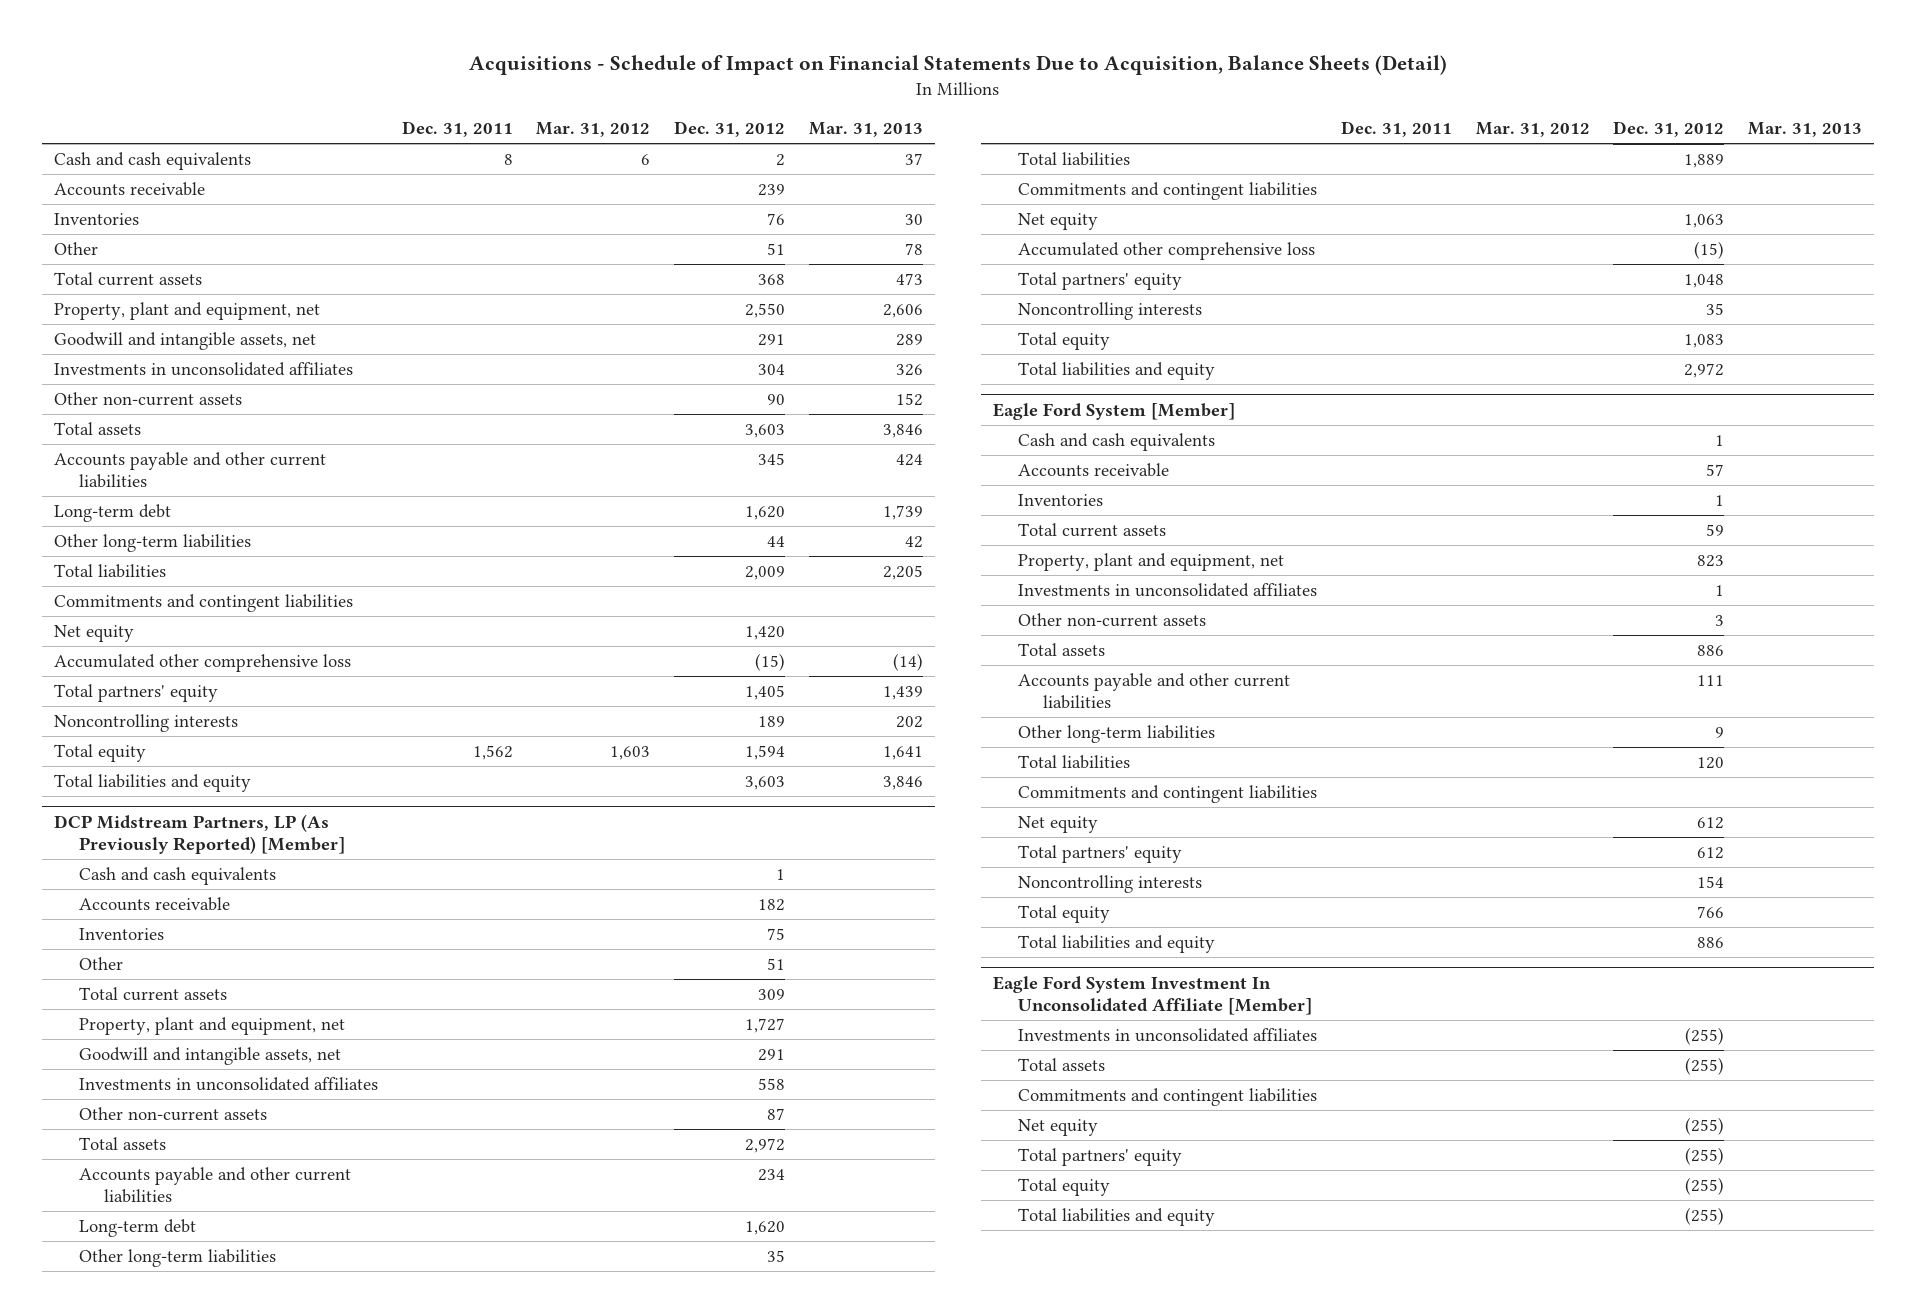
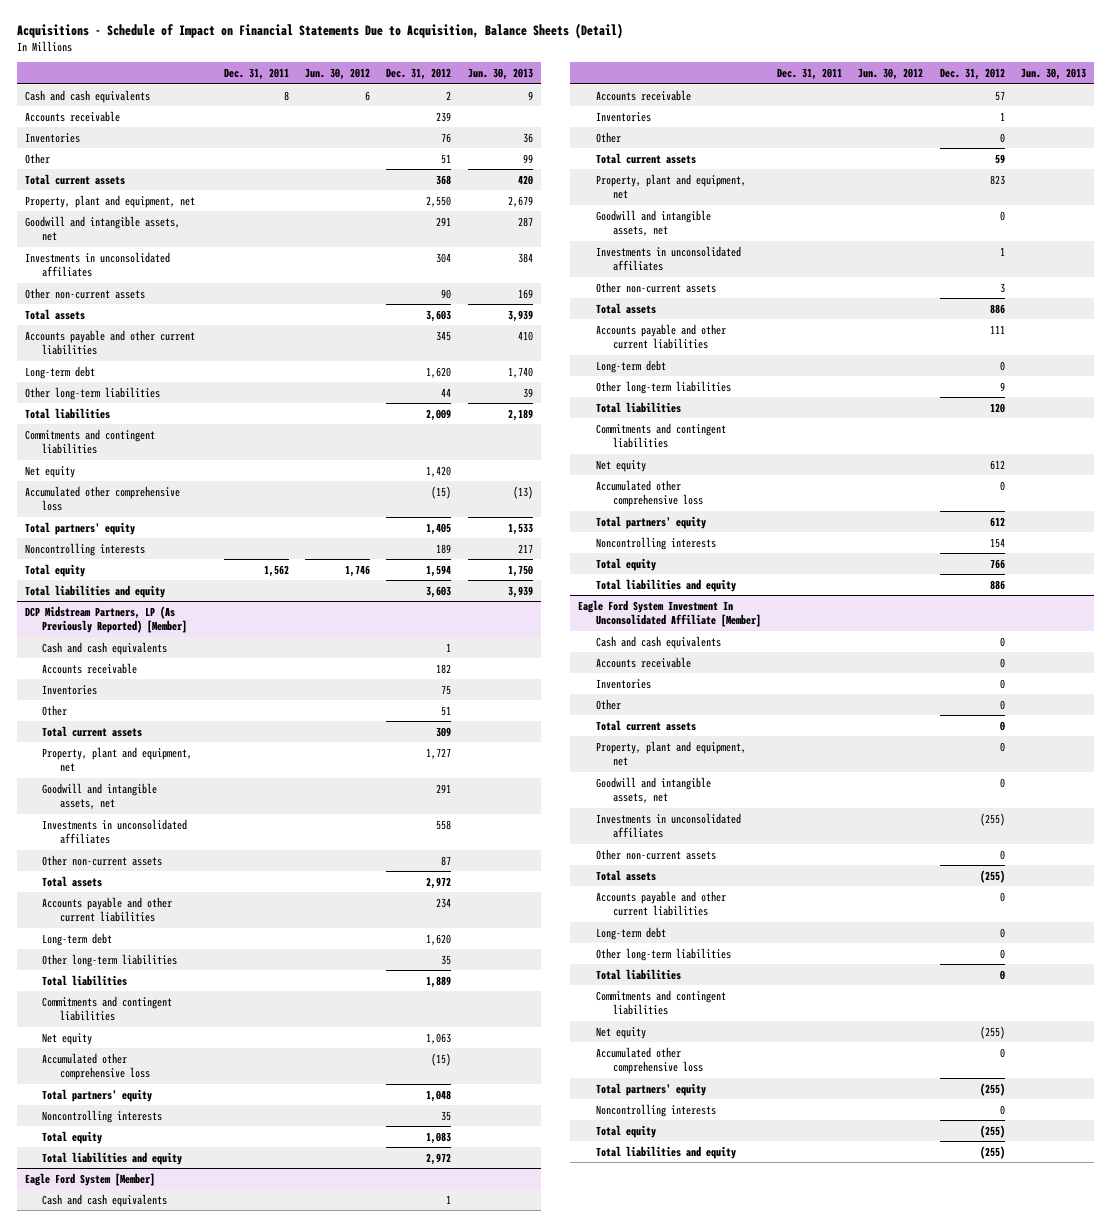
- | Dec. 31, 2011 | Mar. 31, 2012 | Dec. 31, 2012 | Mar. 31, 2013
+ | Dec. 31, 2011 | Jun. 30, 2012 | Dec. 31, 2012 | Jun. 30, 2013
@ Eagle Ford System [Member]
+ Other | | | 0 |
+ Goodwill and intangible assets, net | | | 0 |
+ Long-term debt | | | 0 |
+ Accumulated other comprehensive loss | | | 0 |
@ Eagle Ford System Investment In Unconsolidated Affiliate [Member]
+ Cash and cash equivalents | | | 0 |
+ Accounts receivable | | | 0 |
+ Inventories | | | 0 |
+ Other | | | 0 |
+ Total current assets | | | 0 |
+ Property, plant and equipment, net | | | 0 |
+ Goodwill and intangible assets, net | | | 0 |
+ Other non-current assets | | | 0 |
+ Accounts payable and other current liabilities | | | 0 |
+ Long-term debt | | | 0 |
+ Other long-term liabilities | | | 0 |
+ Total liabilities | | | 0 |
+ Accumulated other comprehensive loss | | | 0 |
+ Noncontrolling interests | | | 0 |

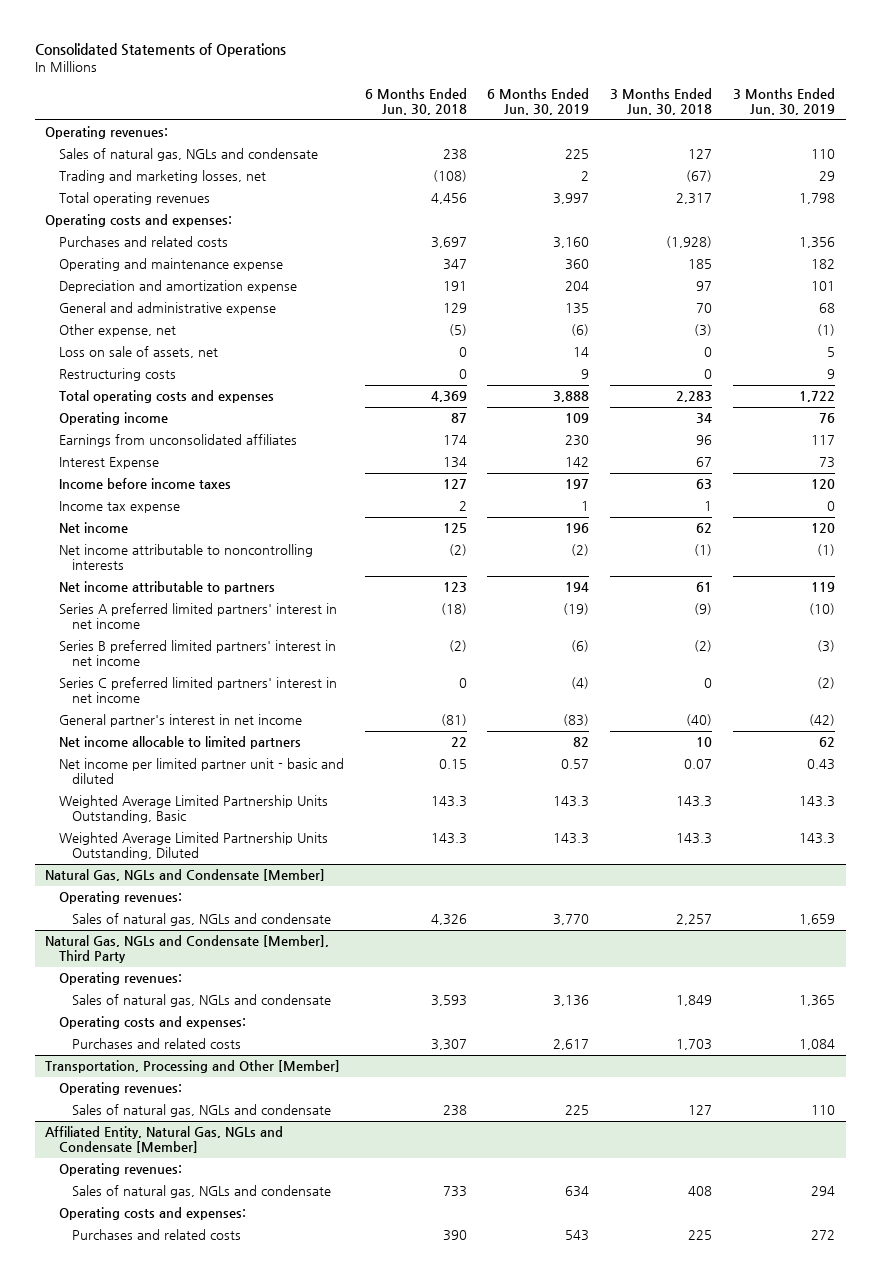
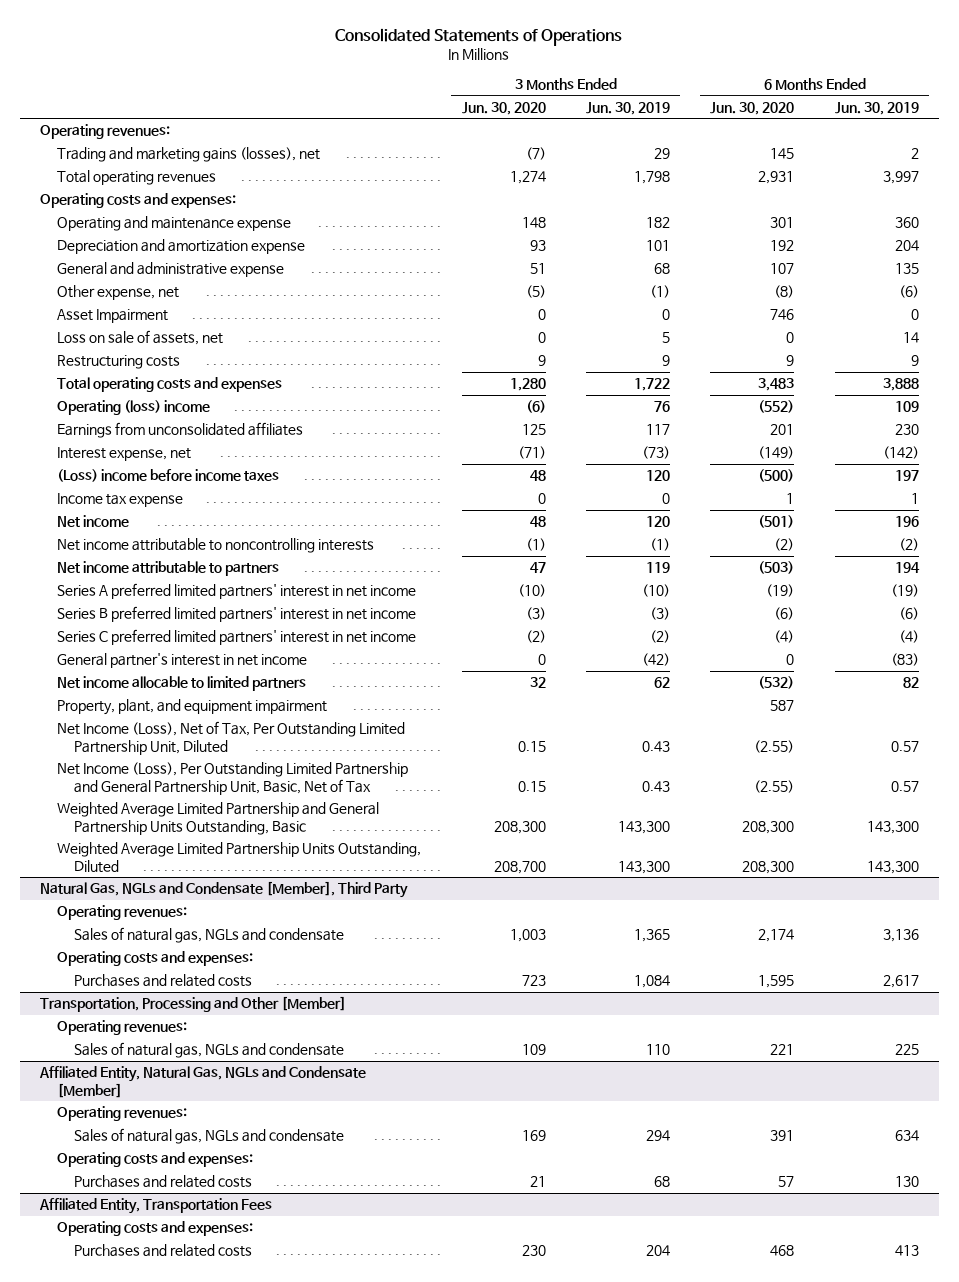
- | 6 Months Ended Jun. 30, 2018 | 6 Months Ended Jun. 30, 2019 | 3 Months Ended Jun. 30, 2018 | 3 Months Ended Jun. 30, 2019
+ | 3 Months Ended Jun. 30, 2020 | 3 Months Ended Jun. 30, 2019 | 6 Months Ended Jun. 30, 2020 | 6 Months Ended Jun. 30, 2019
- Sales of natural gas, NGLs and condensate | 238 | 225 | 127 | 110
- Trading and marketing losses, net | (108) | 2 | (67) | 29
+ Trading and marketing gains (losses), net | (7) | 29 | 145 | 2
- Purchases and related costs | 3,697 | 3,160 | (1,928) | 1,356
+ Asset Impairment | 0 | 0 | 746 | 0
- Operating income | 87 | 109 | 34 | 76
+ Operating (loss) income | (6) | 76 | (552) | 109
- Interest Expense | 134 | 142 | 67 | 73
- Income before income taxes | 127 | 197 | 63 | 120
+ Interest expense, net | (71) | (73) | (149) | (142)
+ (Loss) income before income taxes | 48 | 120 | (500) | 197
- Net income per limited partner unit - basic and diluted | 0.15 | 0.57 | 0.07 | 0.43
- Weighted Average Limited Partnership Units Outstanding, Basic | 143.3 | 143.3 | 143.3 | 143.3
- Weighted Average Limited Partnership Units Outstanding, Diluted | 143.3 | 143.3 | 143.3 | 143.3
- Natural Gas, NGLs and Condensate [Member]
- Operating revenues:
- Sales of natural gas, NGLs and condensate | 4,326 | 3,770 | 2,257 | 1,659
+ Property, plant, and equipment impairment | | | 587 |
+ Net Income (Loss), Net of Tax, Per Outstanding Limited Partnership Unit, Diluted | 0.15 | 0.43 | (2.55) | 0.57
+ Net Income (Loss), Per Outstanding Limited Partnership and General Partnership Unit, Basic, Net of Tax | 0.15 | 0.43 | (2.55) | 0.57
+ Weighted Average Limited Partnership and General Partnership Units Outstanding, Basic | 208,300 | 143,300 | 208,300 | 143,300
+ Weighted Average Limited Partnership Units Outstanding, Diluted | 208,700 | 143,300 | 208,300 | 143,300
@ Affiliated Entity, Natural Gas, NGLs and Condensate [Member]
- Purchases and related costs | 390 | 543 | 225 | 272
+ Purchases and related costs | 21 | 68 | 57 | 130
+ Affiliated Entity, Transportation Fees
+ Operating costs and expenses:
+ Purchases and related costs | 230 | 204 | 468 | 413

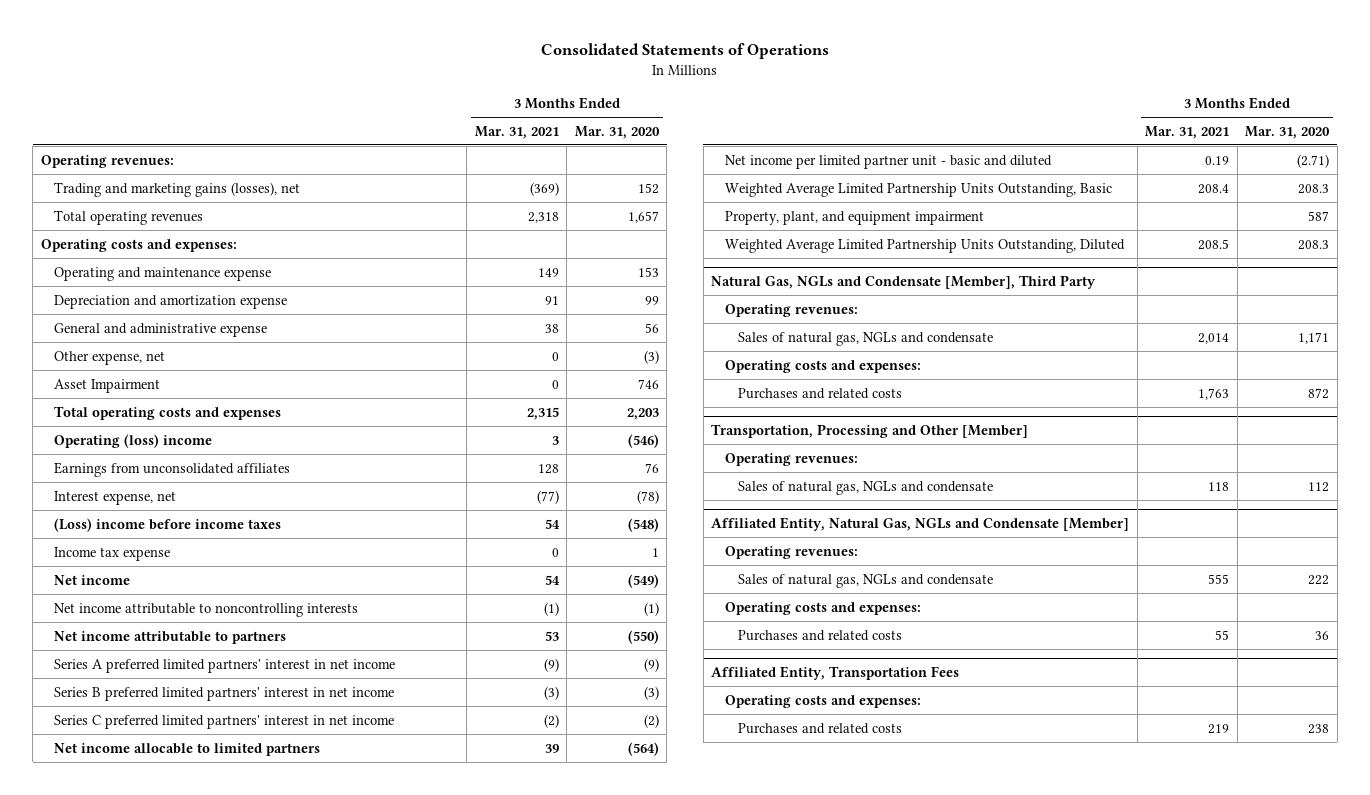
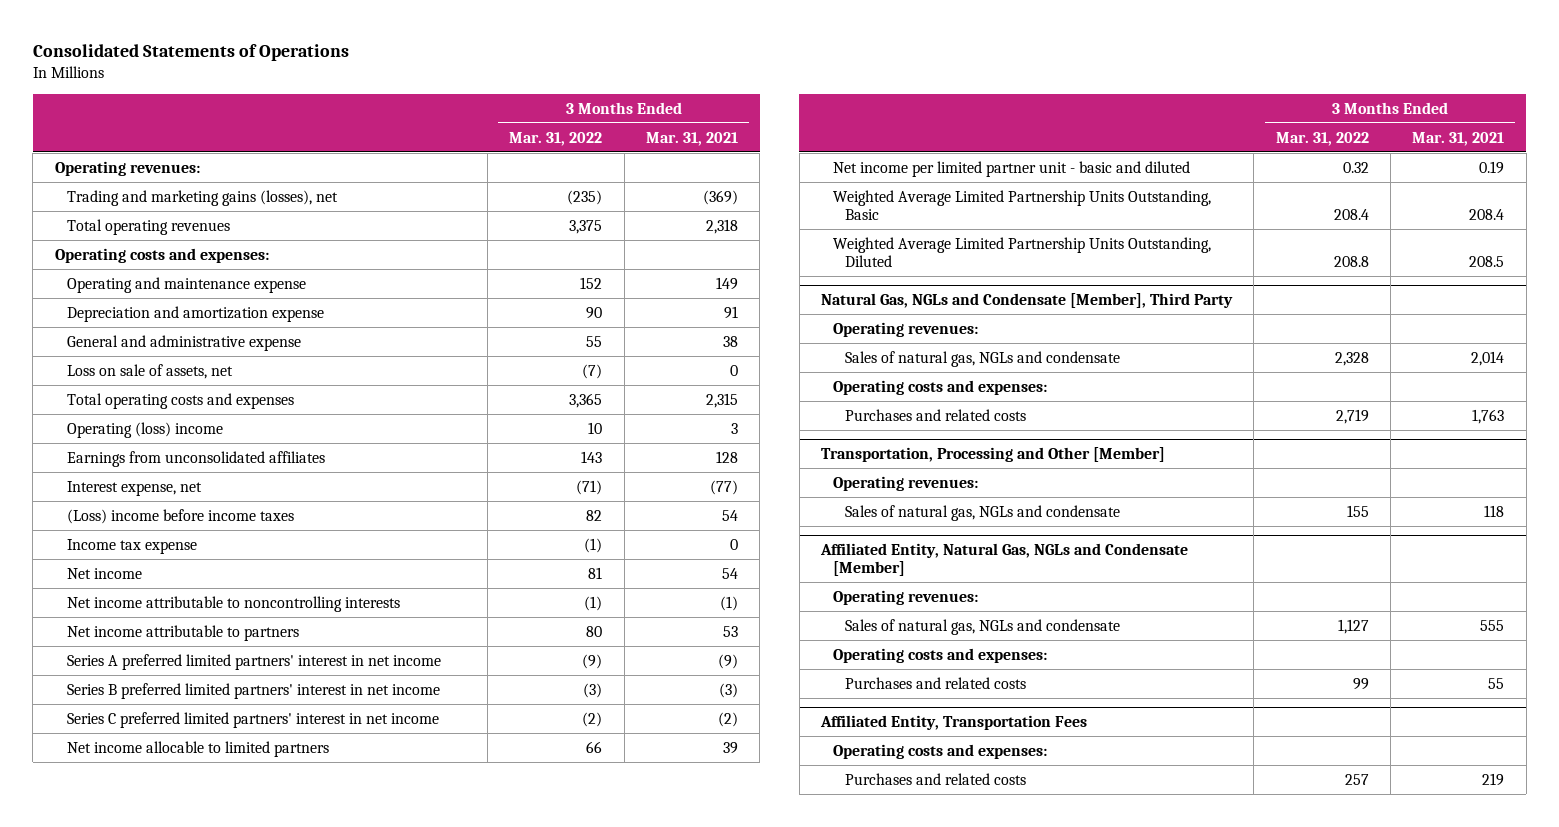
- | 3 Months Ended Mar. 31, 2021 | 3 Months Ended Mar. 31, 2020
+ | 3 Months Ended Mar. 31, 2022 | 3 Months Ended Mar. 31, 2021
- Other expense, net | 0 | (3)
- Asset Impairment | 0 | 746
+ Loss on sale of assets, net | (7) | 0
- Property, plant, and equipment impairment | | 587

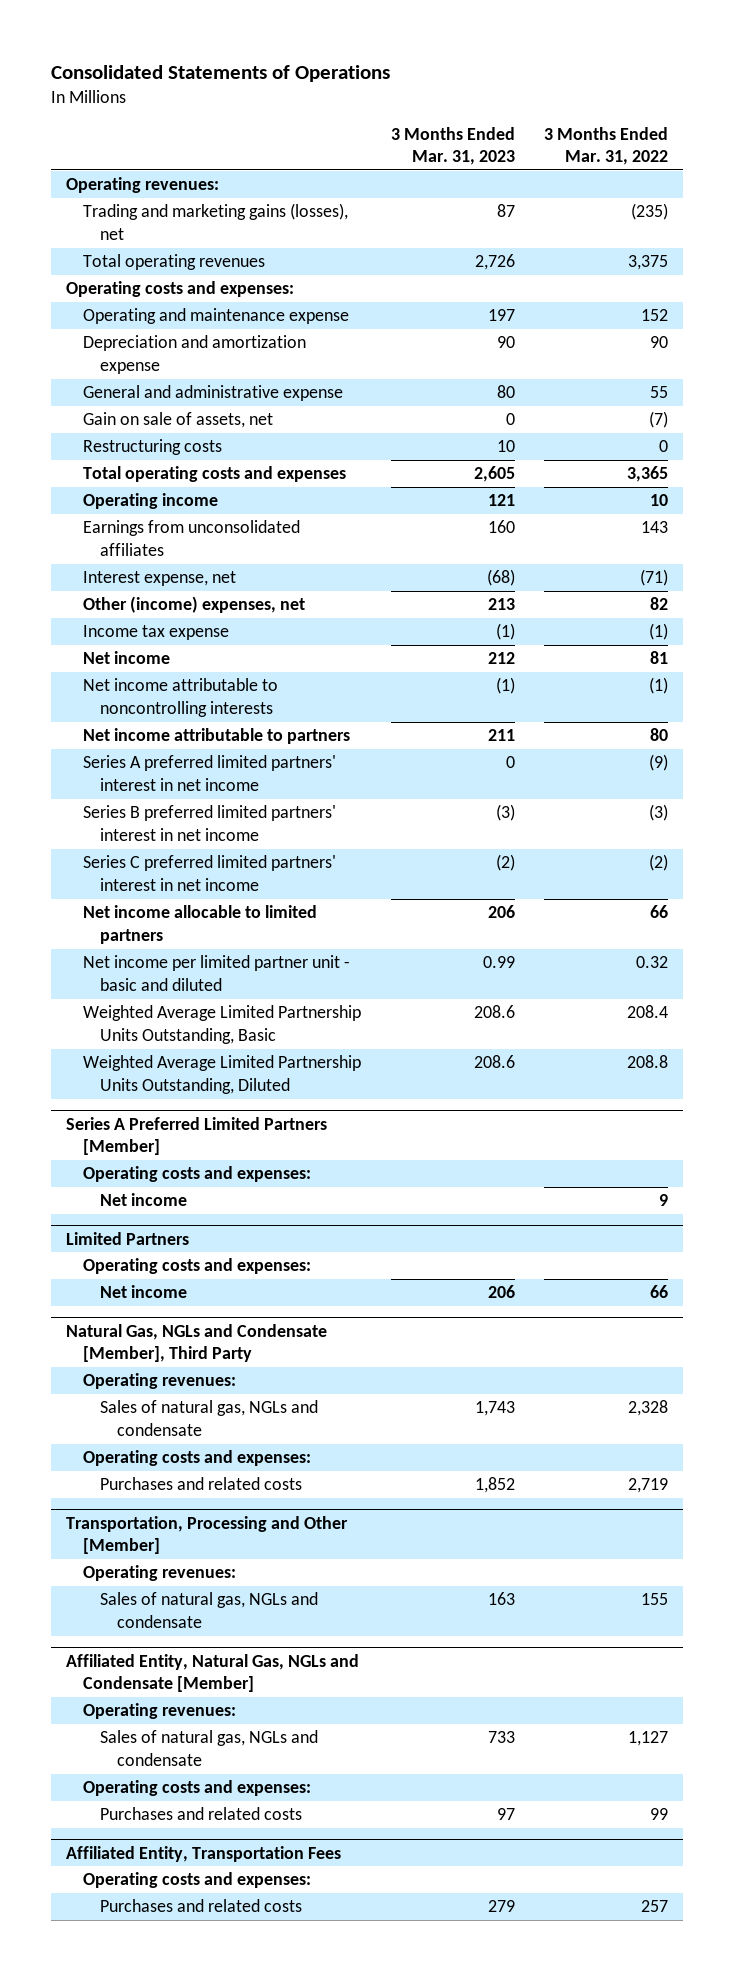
- | 3 Months Ended Mar. 31, 2022 | 3 Months Ended Mar. 31, 2021
+ | 3 Months Ended Mar. 31, 2023 | 3 Months Ended Mar. 31, 2022
- Loss on sale of assets, net | (7) | 0
+ Gain on sale of assets, net | 0 | (7)
+ Restructuring costs | 10 | 0
- Operating (loss) income | 10 | 3
+ Operating income | 121 | 10
- (Loss) income before income taxes | 82 | 54
+ Other (income) expenses, net | 213 | 82
+ Series A Preferred Limited Partners [Member]
+ Operating costs and expenses:
+ Net income | | 9
+ Limited Partners
+ Operating costs and expenses:
+ Net income | 206 | 66

